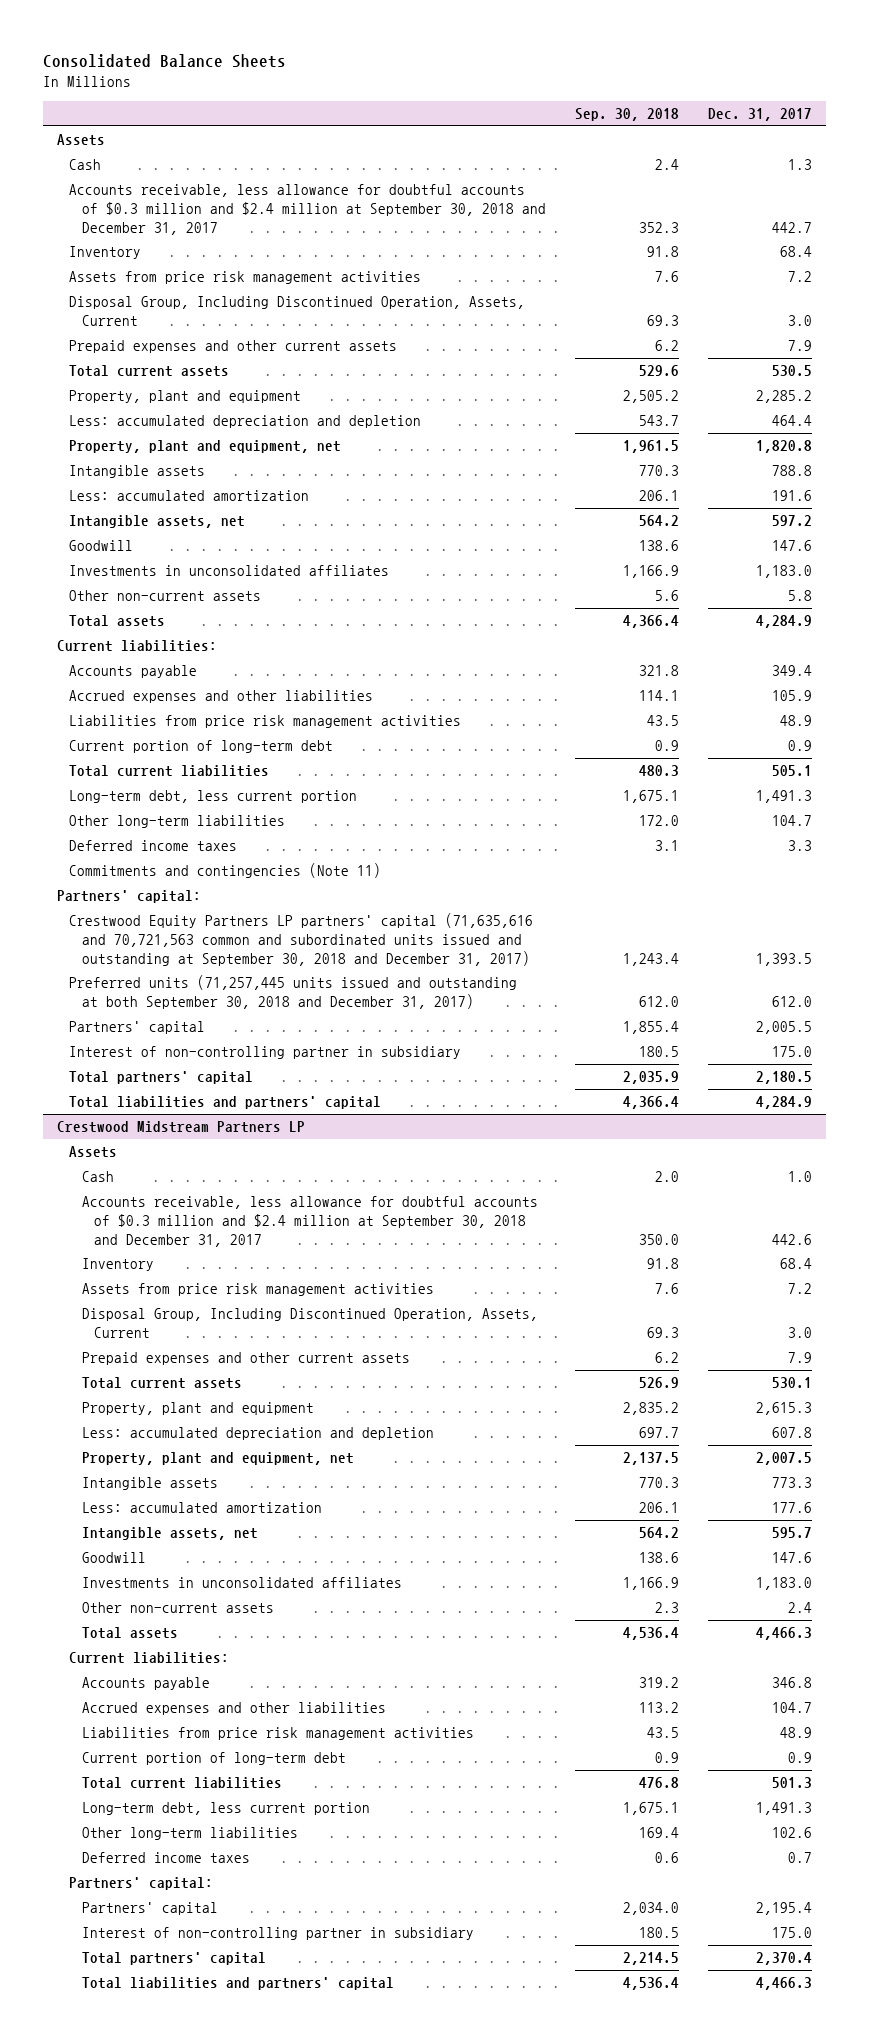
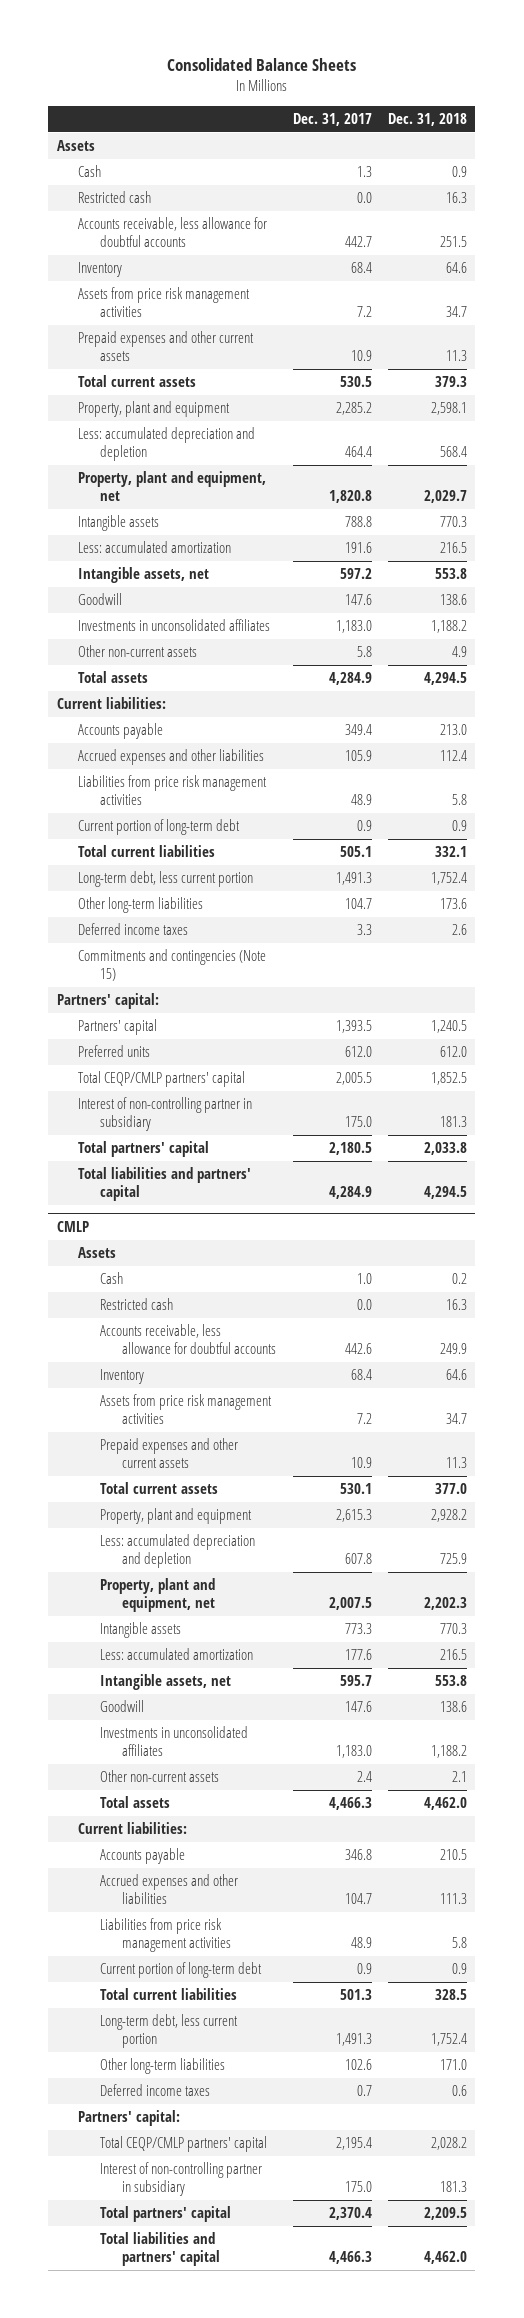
- | Sep. 30, 2018 | Dec. 31, 2017
+ | Dec. 31, 2017 | Dec. 31, 2018
- Accounts receivable, less allowance for doubtful accounts of $0.3 million and $2.4 million at September 30, 2018 and December 31, 2017 | 352.3 | 442.7
+ Restricted cash | 0.0 | 16.3
+ Accounts receivable, less allowance for doubtful accounts | 442.7 | 251.5
- Disposal Group, Including Discontinued Operation, Assets, Current | 69.3 | 3.0
- Prepaid expenses and other current assets | 6.2 | 7.9
+ Prepaid expenses and other current assets | 10.9 | 11.3
- Commitments and contingencies (Note 11)
+ Commitments and contingencies (Note 15)
- Crestwood Equity Partners LP partners' capital (71,635,616 and 70,721,563 common and subordinated units issued and outstanding at September 30, 2018 and December 31, 2017) | 1,243.4 | 1,393.5
- Preferred units (71,257,445 units issued and outstanding at both September 30, 2018 and December 31, 2017) | 612.0 | 612.0
- Partners' capital | 1,855.4 | 2,005.5
+ Partners' capital | 1,393.5 | 1,240.5
+ Preferred units | 612.0 | 612.0
+ Total CEQP/CMLP partners' capital | 2,005.5 | 1,852.5
- Crestwood Midstream Partners LP
+ CMLP
- Accounts receivable, less allowance for doubtful accounts of $0.3 million and $2.4 million at September 30, 2018 and December 31, 2017 | 350.0 | 442.6
+ Restricted cash | 0.0 | 16.3
+ Accounts receivable, less allowance for doubtful accounts | 442.6 | 249.9
- Disposal Group, Including Discontinued Operation, Assets, Current | 69.3 | 3.0
- Prepaid expenses and other current assets | 6.2 | 7.9
+ Prepaid expenses and other current assets | 10.9 | 11.3
- Partners' capital | 2,034.0 | 2,195.4
+ Total CEQP/CMLP partners' capital | 2,195.4 | 2,028.2

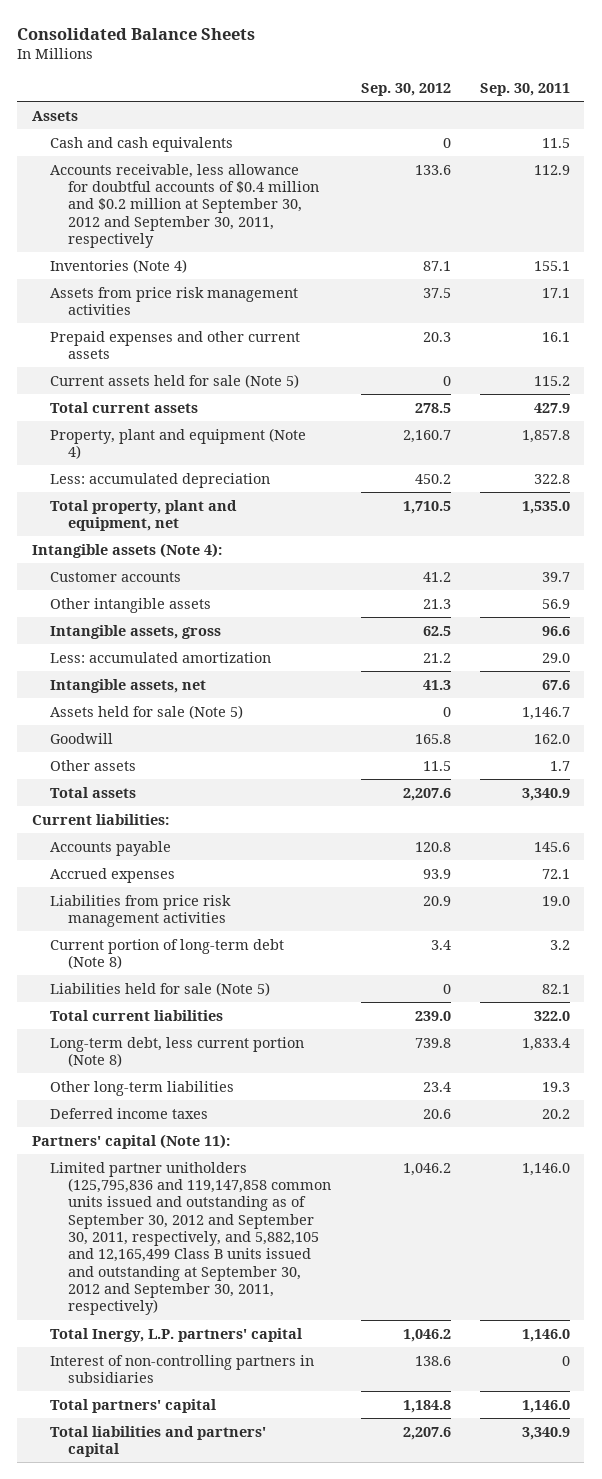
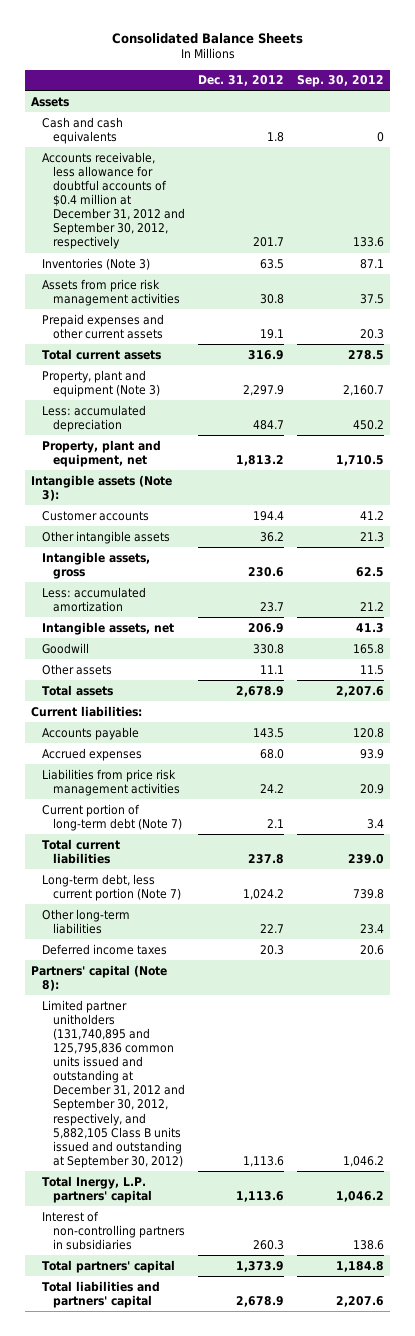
- | Sep. 30, 2012 | Sep. 30, 2011
+ | Dec. 31, 2012 | Sep. 30, 2012
- Accounts receivable, less allowance for doubtful accounts of $0.4 million and $0.2 million at September 30, 2012 and September 30, 2011, respectively | 133.6 | 112.9
- Inventories (Note 4) | 87.1 | 155.1
+ Accounts receivable, less allowance for doubtful accounts of $0.4 million at December 31, 2012 and September 30, 2012, respectively | 201.7 | 133.6
+ Inventories (Note 3) | 63.5 | 87.1
- Current assets held for sale (Note 5) | 0 | 115.2
- Property, plant and equipment (Note 4) | 2,160.7 | 1,857.8
+ Property, plant and equipment (Note 3) | 2,297.9 | 2,160.7
- Total property, plant and equipment, net | 1,710.5 | 1,535.0
- Intangible assets (Note 4):
+ Property, plant and equipment, net | 1,813.2 | 1,710.5
+ Intangible assets (Note 3):
- Assets held for sale (Note 5) | 0 | 1,146.7
- Current portion of long-term debt (Note 8) | 3.4 | 3.2
- Liabilities held for sale (Note 5) | 0 | 82.1
+ Current portion of long-term debt (Note 7) | 2.1 | 3.4
- Long-term debt, less current portion (Note 8) | 739.8 | 1,833.4
+ Long-term debt, less current portion (Note 7) | 1,024.2 | 739.8
- Partners' capital (Note 11):
- Limited partner unitholders (125,795,836 and 119,147,858 common units issued and outstanding as of September 30, 2012 and September 30, 2011, respectively, and 5,882,105 and 12,165,499 Class B units issued and outstanding at September 30, 2012 and September 30, 2011, respectively) | 1,046.2 | 1,146.0
+ Partners' capital (Note 8):
+ Limited partner unitholders (131,740,895 and 125,795,836 common units issued and outstanding at December 31, 2012 and September 30, 2012, respectively, and 5,882,105 Class B units issued and outstanding at September 30, 2012) | 1,113.6 | 1,046.2

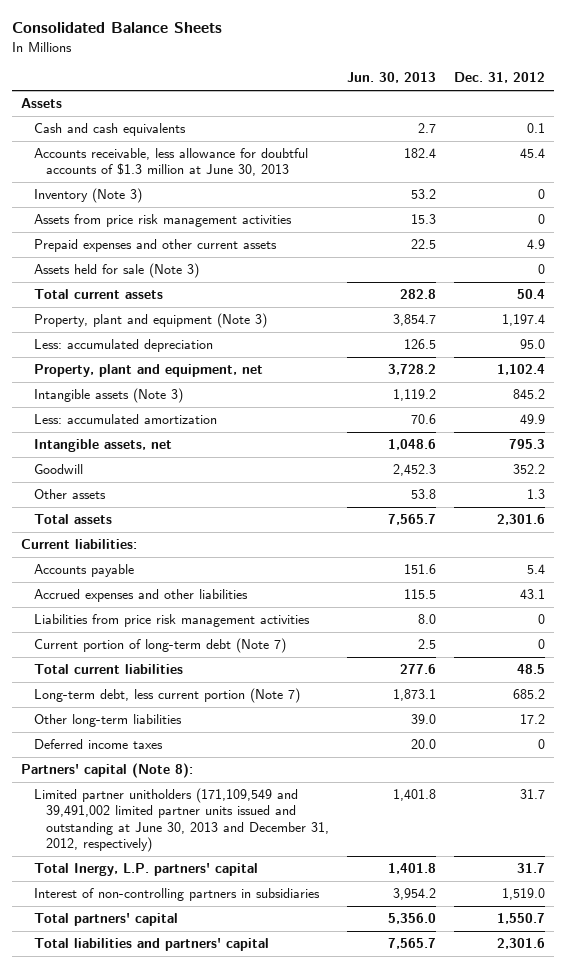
- | Dec. 31, 2012 | Sep. 30, 2012
+ | Jun. 30, 2013 | Dec. 31, 2012
- Cash and cash equivalents | 1.8 | 0
- Accounts receivable, less allowance for doubtful accounts of $0.4 million at December 31, 2012 and September 30, 2012, respectively | 201.7 | 133.6
- Inventories (Note 3) | 63.5 | 87.1
- Assets from price risk management activities | 30.8 | 37.5
- Prepaid expenses and other current assets | 19.1 | 20.3
- Total current assets | 316.9 | 278.5
- Property, plant and equipment (Note 3) | 2,297.9 | 2,160.7
- Less: accumulated depreciation | 484.7 | 450.2
- Property, plant and equipment, net | 1,813.2 | 1,710.5
- Intangible assets (Note 3):
- Customer accounts | 194.4 | 41.2
- Other intangible assets | 36.2 | 21.3
- Intangible assets, gross | 230.6 | 62.5
- Less: accumulated amortization | 23.7 | 21.2
- Intangible assets, net | 206.9 | 41.3
- Goodwill | 330.8 | 165.8
- Other assets | 11.1 | 11.5
- Total assets | 2,678.9 | 2,207.6
+ Cash and cash equivalents | 2.7 | 0.1
+ Accounts receivable, less allowance for doubtful accounts of $1.3 million at June 30, 2013 | 182.4 | 45.4
+ Inventory (Note 3) | 53.2 | 0
+ Assets from price risk management activities | 15.3 | 0
+ Prepaid expenses and other current assets | 22.5 | 4.9
+ Assets held for sale (Note 3) | | 0
+ Total current assets | 282.8 | 50.4
+ Property, plant and equipment (Note 3) | 3,854.7 | 1,197.4
+ Less: accumulated depreciation | 126.5 | 95.0
+ Property, plant and equipment, net | 3,728.2 | 1,102.4
+ Intangible assets (Note 3) | 1,119.2 | 845.2
+ Less: accumulated amortization | 70.6 | 49.9
+ Intangible assets, net | 1,048.6 | 795.3
+ Goodwill | 2,452.3 | 352.2
+ Other assets | 53.8 | 1.3
+ Total assets | 7,565.7 | 2,301.6
- Accounts payable | 143.5 | 120.8
- Accrued expenses | 68.0 | 93.9
- Liabilities from price risk management activities | 24.2 | 20.9
- Current portion of long-term debt (Note 7) | 2.1 | 3.4
- Total current liabilities | 237.8 | 239.0
- Long-term debt, less current portion (Note 7) | 1,024.2 | 739.8
- Other long-term liabilities | 22.7 | 23.4
- Deferred income taxes | 20.3 | 20.6
+ Accounts payable | 151.6 | 5.4
+ Accrued expenses and other liabilities | 115.5 | 43.1
+ Liabilities from price risk management activities | 8.0 | 0
+ Current portion of long-term debt (Note 7) | 2.5 | 0
+ Total current liabilities | 277.6 | 48.5
+ Long-term debt, less current portion (Note 7) | 1,873.1 | 685.2
+ Other long-term liabilities | 39.0 | 17.2
+ Deferred income taxes | 20.0 | 0
- Limited partner unitholders (131,740,895 and 125,795,836 common units issued and outstanding at December 31, 2012 and September 30, 2012, respectively, and 5,882,105 Class B units issued and outstanding at September 30, 2012) | 1,113.6 | 1,046.2
- Total Inergy, L.P. partners' capital | 1,113.6 | 1,046.2
- Interest of non-controlling partners in subsidiaries | 260.3 | 138.6
- Total partners' capital | 1,373.9 | 1,184.8
- Total liabilities and partners' capital | 2,678.9 | 2,207.6
+ Limited partner unitholders (171,109,549 and 39,491,002 limited partner units issued and outstanding at June 30, 2013 and December 31, 2012, respectively) | 1,401.8 | 31.7
+ Total Inergy, L.P. partners' capital | 1,401.8 | 31.7
+ Interest of non-controlling partners in subsidiaries | 3,954.2 | 1,519.0
+ Total partners' capital | 5,356.0 | 1,550.7
+ Total liabilities and partners' capital | 7,565.7 | 2,301.6

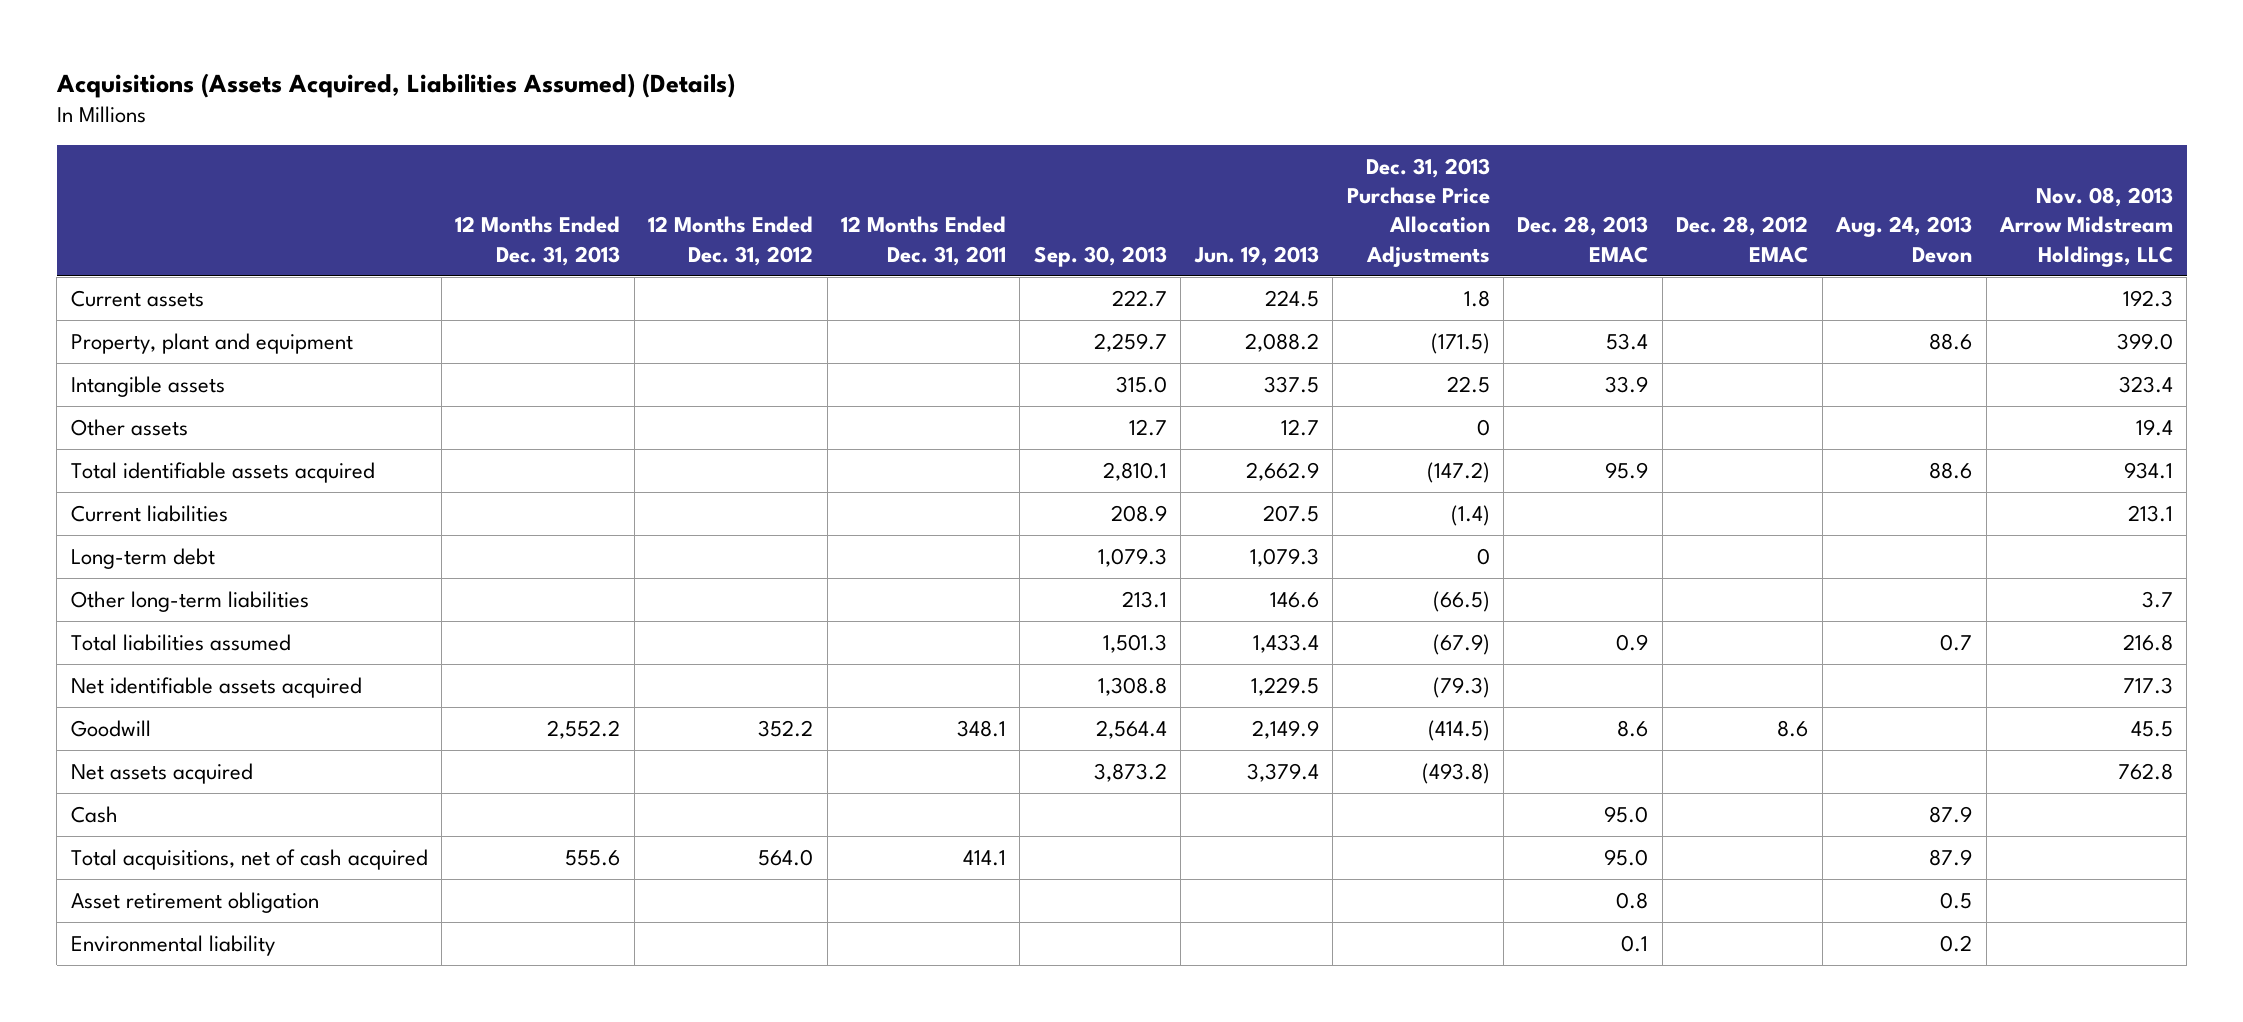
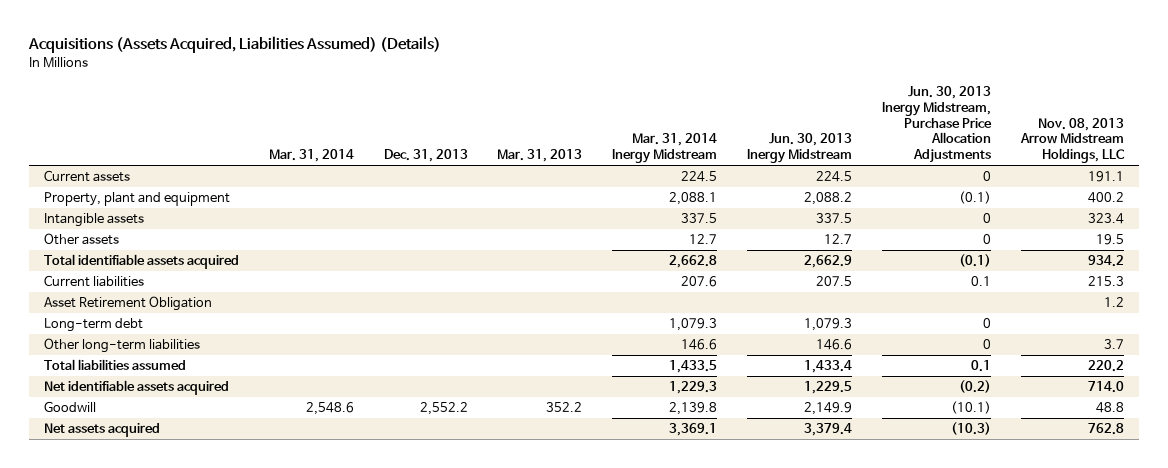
- | 12 Months Ended Dec. 31, 2013 | 12 Months Ended Dec. 31, 2012 | 12 Months Ended Dec. 31, 2011 | Sep. 30, 2013 | Jun. 19, 2013 | Dec. 31, 2013 Purchase Price Allocation Adjustments | Dec. 28, 2013 EMAC | Dec. 28, 2012 EMAC | Aug. 24, 2013 Devon | Nov. 08, 2013 Arrow Midstream Holdings, LLC
+ | Mar. 31, 2014 | Dec. 31, 2013 | Mar. 31, 2013 | Mar. 31, 2014 Inergy Midstream | Jun. 30, 2013 Inergy Midstream | Jun. 30, 2013 Inergy Midstream, Purchase Price Allocation Adjustments | Nov. 08, 2013 Arrow Midstream Holdings, LLC
- Current assets | | | | 222.7 | 224.5 | 1.8 | | | | 192.3
- Property, plant and equipment | | | | 2,259.7 | 2,088.2 | (171.5) | 53.4 | | 88.6 | 399.0
+ Current assets | | | | 224.5 | 224.5 | 0 | 191.1
+ Property, plant and equipment | | | | 2,088.1 | 2,088.2 | (0.1) | 400.2
- Other assets | | | | 12.7 | 12.7 | 0 | | | | 19.4
- Total identifiable assets acquired | | | | 2,810.1 | 2,662.9 | (147.2) | 95.9 | | 88.6 | 934.1
- Current liabilities | | | | 208.9 | 207.5 | (1.4) | | | | 213.1
+ Other assets | | | | 12.7 | 12.7 | 0 | 19.5
+ Total identifiable assets acquired | | | | 2,662.8 | 2,662.9 | (0.1) | 934.2
+ Current liabilities | | | | 207.6 | 207.5 | 0.1 | 215.3
+ Asset Retirement Obligation | | | | | | | 1.2
- Total liabilities assumed | | | | 1,501.3 | 1,433.4 | (67.9) | 0.9 | | 0.7 | 216.8
- Net identifiable assets acquired | | | | 1,308.8 | 1,229.5 | (79.3) | | | | 717.3
- Goodwill | 2,552.2 | 352.2 | 348.1 | 2,564.4 | 2,149.9 | (414.5) | 8.6 | 8.6 | | 45.5
+ Total liabilities assumed | | | | 1,433.5 | 1,433.4 | 0.1 | 220.2
+ Net identifiable assets acquired | | | | 1,229.3 | 1,229.5 | (0.2) | 714.0
+ Goodwill | 2,548.6 | 2,552.2 | 352.2 | 2,139.8 | 2,149.9 | (10.1) | 48.8
- Cash | | | | | | | 95.0 | | 87.9 |
- Total acquisitions, net of cash acquired | 555.6 | 564.0 | 414.1 | | | | 95.0 | | 87.9 |
- Asset retirement obligation | | | | | | | 0.8 | | 0.5 |
- Environmental liability | | | | | | | 0.1 | | 0.2 |

